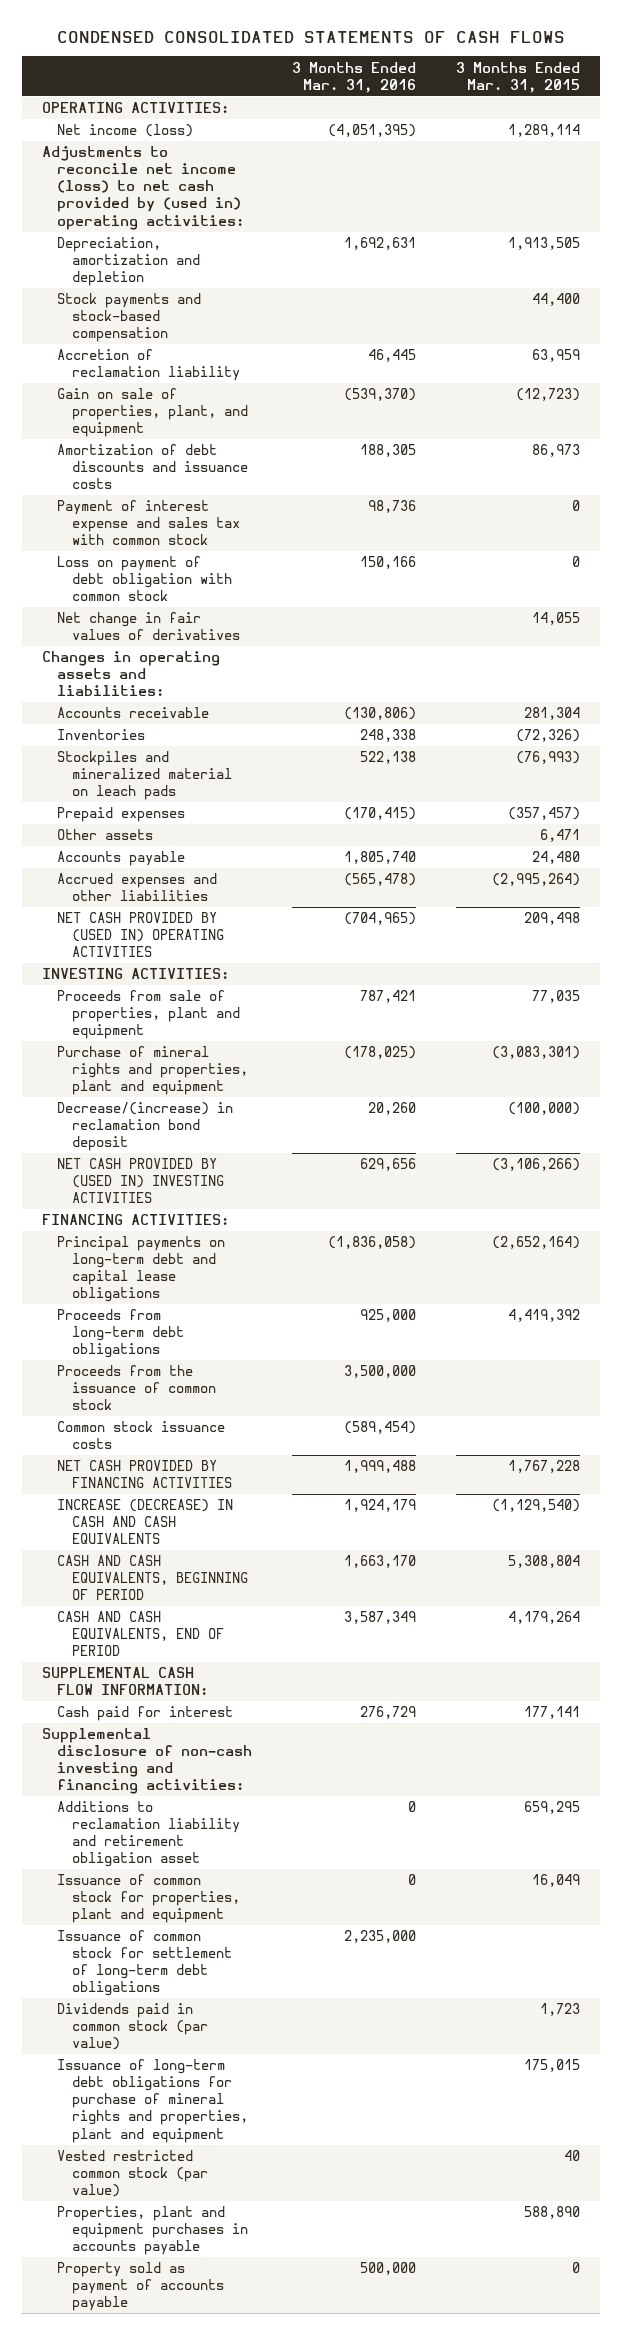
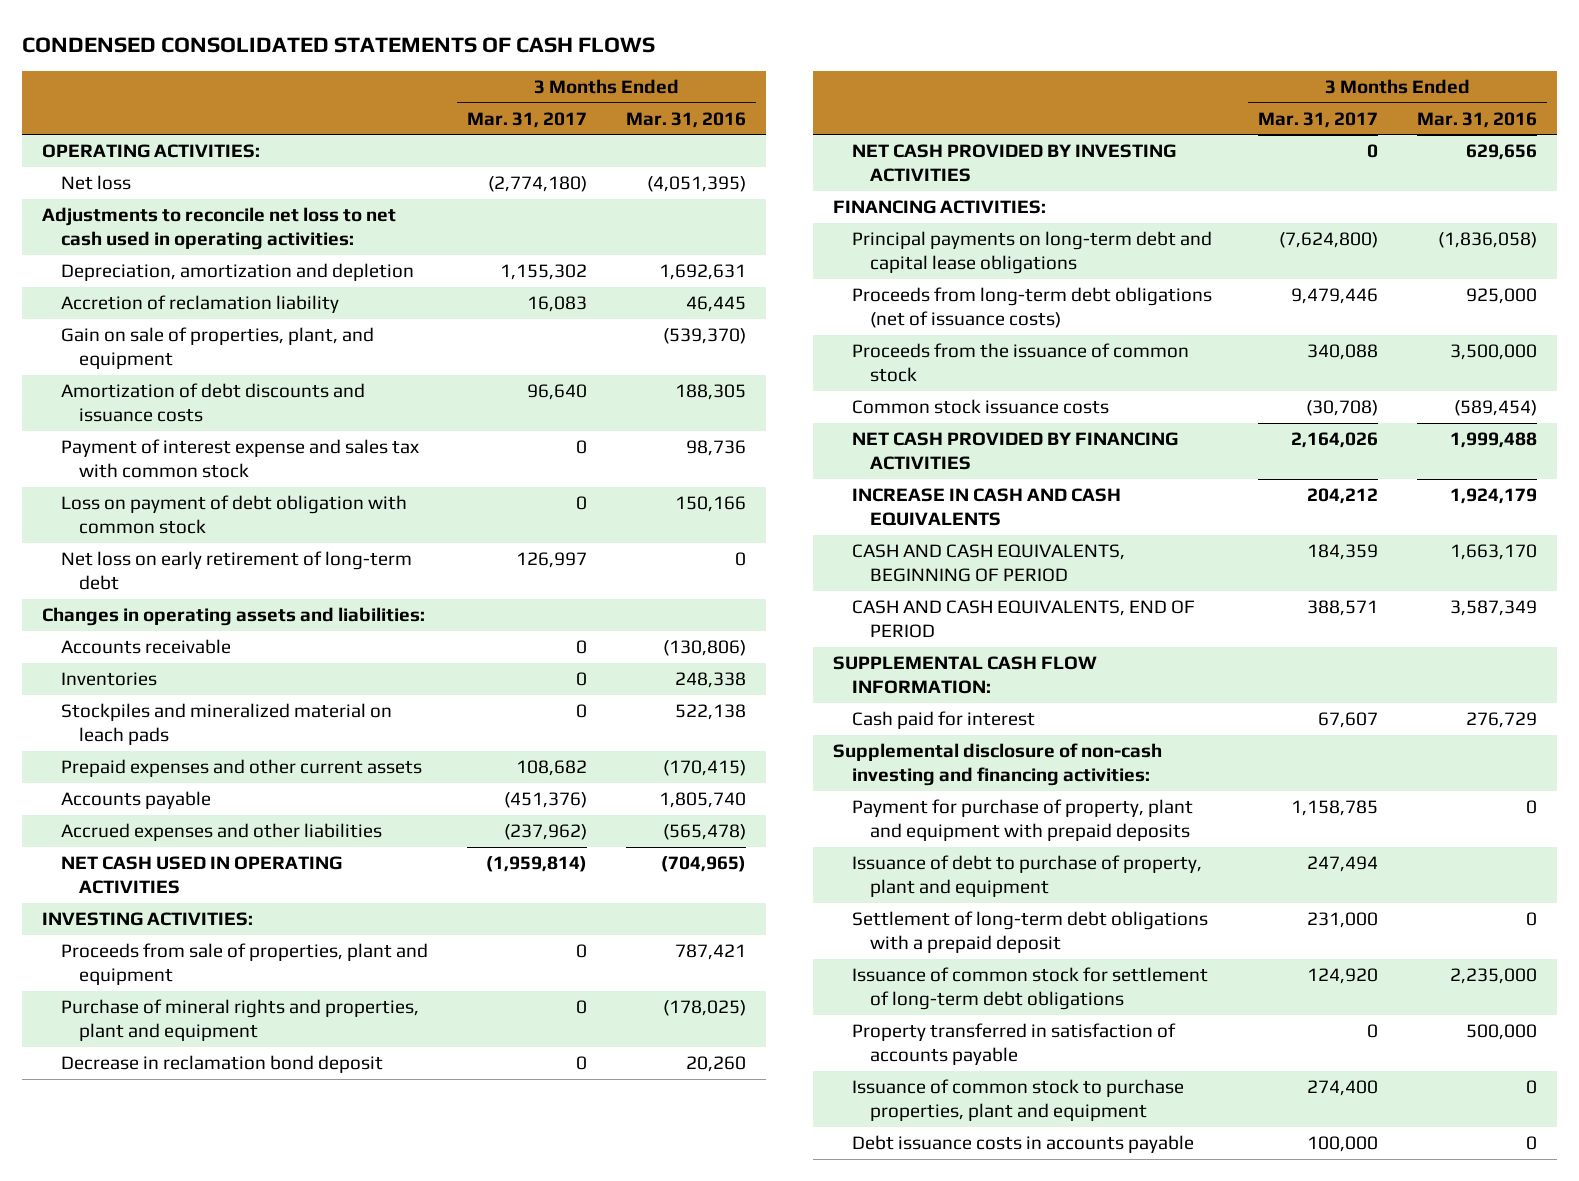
- | 3 Months Ended Mar. 31, 2016 | 3 Months Ended Mar. 31, 2015
+ | 3 Months Ended Mar. 31, 2017 | 3 Months Ended Mar. 31, 2016
- Net income (loss) | (4,051,395) | 1,289,114
- Adjustments to reconcile net income (loss) to net cash provided by (used in) operating activities:
+ Net loss | (2,774,180) | (4,051,395)
+ Adjustments to reconcile net loss to net cash used in operating activities:
- Stock payments and stock-based compensation | | 44,400
- Net change in fair values of derivatives | | 14,055
+ Net loss on early retirement of long-term debt | 126,997 | 0
- Prepaid expenses | (170,415) | (357,457)
- Other assets | | 6,471
+ Prepaid expenses and other current assets | 108,682 | (170,415)
- NET CASH PROVIDED BY (USED IN) OPERATING ACTIVITIES | (704,965) | 209,498
+ NET CASH USED IN OPERATING ACTIVITIES | (1,959,814) | (704,965)
- Decrease/(increase) in reclamation bond deposit | 20,260 | (100,000)
- NET CASH PROVIDED BY (USED IN) INVESTING ACTIVITIES | 629,656 | (3,106,266)
+ Decrease in reclamation bond deposit | 0 | 20,260
+ NET CASH PROVIDED BY INVESTING ACTIVITIES | 0 | 629,656
- Proceeds from long-term debt obligations | 925,000 | 4,419,392
+ Proceeds from long-term debt obligations (net of issuance costs) | 9,479,446 | 925,000
- INCREASE (DECREASE) IN CASH AND CASH EQUIVALENTS | 1,924,179 | (1,129,540)
+ INCREASE IN CASH AND CASH EQUIVALENTS | 204,212 | 1,924,179
- Additions to reclamation liability and retirement obligation asset | 0 | 659,295
- Issuance of common stock for properties, plant and equipment | 0 | 16,049
+ Payment for purchase of property, plant and equipment with prepaid deposits | 1,158,785 | 0
+ Issuance of debt to purchase of property, plant and equipment | 247,494 |
+ Settlement of long-term debt obligations with a prepaid deposit | 231,000 | 0
- Dividends paid in common stock (par value) | | 1,723
- Issuance of long-term debt obligations for purchase of mineral rights and properties, plant and equipment | | 175,015
- Vested restricted common stock (par value) | | 40
- Properties, plant and equipment purchases in accounts payable | | 588,890
- Property sold as payment of accounts payable | 500,000 | 0
+ Property transferred in satisfaction of accounts payable | 0 | 500,000
+ Issuance of common stock to purchase properties, plant and equipment | 274,400 | 0
+ Debt issuance costs in accounts payable | 100,000 | 0

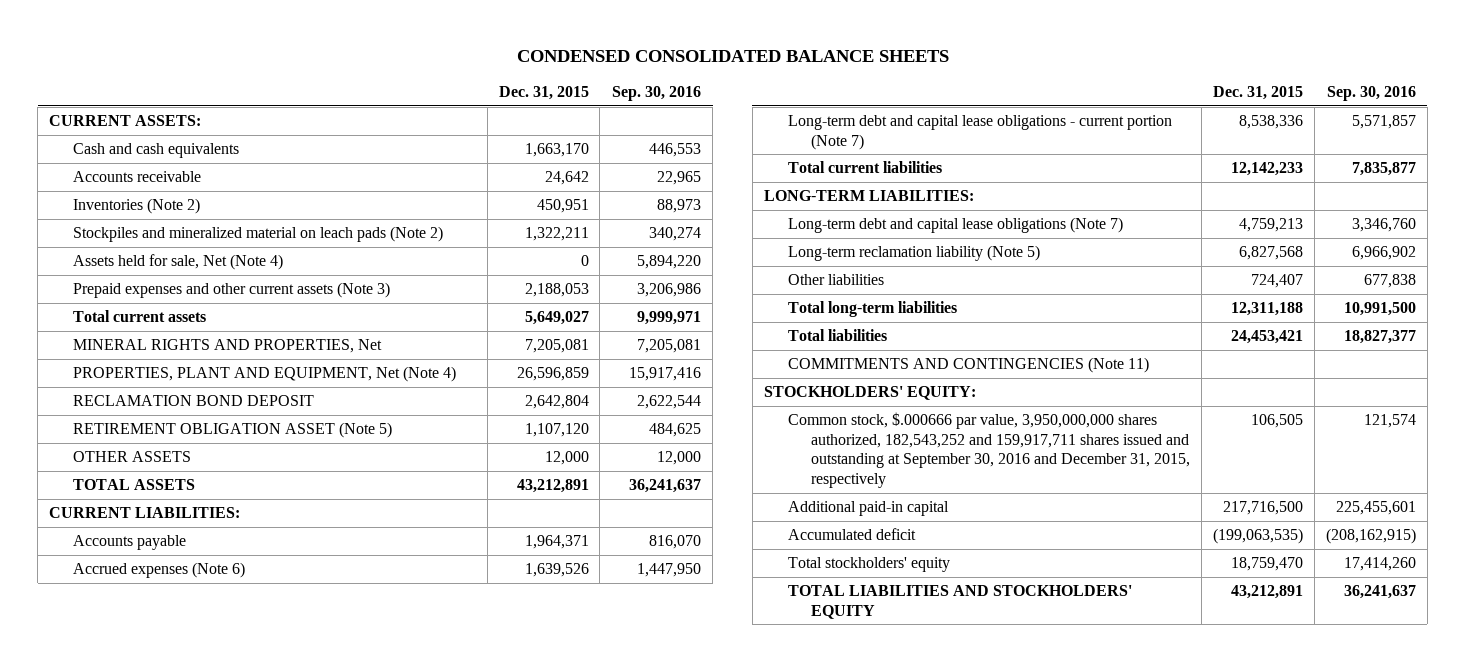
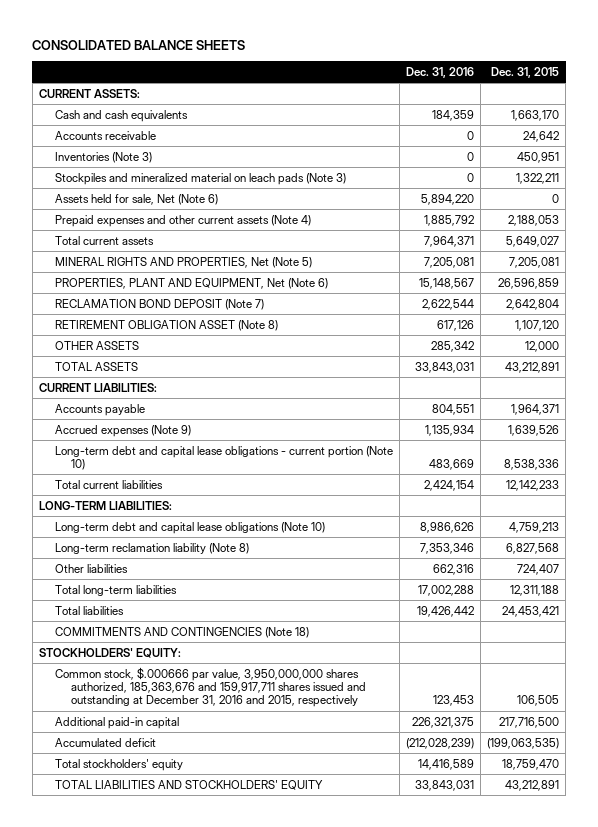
- CONDENSED CONSOLIDATED BALANCE SHEETS
+ CONSOLIDATED BALANCE SHEETS
- | Dec. 31, 2015 | Sep. 30, 2016
+ | Dec. 31, 2016 | Dec. 31, 2015
- Inventories (Note 2) | 450,951 | 88,973
- Stockpiles and mineralized material on leach pads (Note 2) | 1,322,211 | 340,274
- Assets held for sale, Net (Note 4) | 0 | 5,894,220
- Prepaid expenses and other current assets (Note 3) | 2,188,053 | 3,206,986
+ Inventories (Note 3) | 0 | 450,951
+ Stockpiles and mineralized material on leach pads (Note 3) | 0 | 1,322,211
+ Assets held for sale, Net (Note 6) | 5,894,220 | 0
+ Prepaid expenses and other current assets (Note 4) | 1,885,792 | 2,188,053
- MINERAL RIGHTS AND PROPERTIES, Net | 7,205,081 | 7,205,081
- PROPERTIES, PLANT AND EQUIPMENT, Net (Note 4) | 26,596,859 | 15,917,416
- RECLAMATION BOND DEPOSIT | 2,642,804 | 2,622,544
- RETIREMENT OBLIGATION ASSET (Note 5) | 1,107,120 | 484,625
+ MINERAL RIGHTS AND PROPERTIES, Net (Note 5) | 7,205,081 | 7,205,081
+ PROPERTIES, PLANT AND EQUIPMENT, Net (Note 6) | 15,148,567 | 26,596,859
+ RECLAMATION BOND DEPOSIT (Note 7) | 2,622,544 | 2,642,804
+ RETIREMENT OBLIGATION ASSET (Note 8) | 617,126 | 1,107,120
- Accrued expenses (Note 6) | 1,639,526 | 1,447,950
- Long-term debt and capital lease obligations - current portion (Note 7) | 8,538,336 | 5,571,857
+ Accrued expenses (Note 9) | 1,135,934 | 1,639,526
+ Long-term debt and capital lease obligations - current portion (Note 10) | 483,669 | 8,538,336
- Long-term debt and capital lease obligations (Note 7) | 4,759,213 | 3,346,760
- Long-term reclamation liability (Note 5) | 6,827,568 | 6,966,902
+ Long-term debt and capital lease obligations (Note 10) | 8,986,626 | 4,759,213
+ Long-term reclamation liability (Note 8) | 7,353,346 | 6,827,568
- COMMITMENTS AND CONTINGENCIES (Note 11)
+ COMMITMENTS AND CONTINGENCIES (Note 18)
- Common stock, $.000666 par value, 3,950,000,000 shares authorized, 182,543,252 and 159,917,711 shares issued and outstanding at September 30, 2016 and December 31, 2015, respectively | 106,505 | 121,574
+ Common stock, $.000666 par value, 3,950,000,000 shares authorized, 185,363,676 and 159,917,711 shares issued and outstanding at December 31, 2016 and 2015, respectively | 123,453 | 106,505

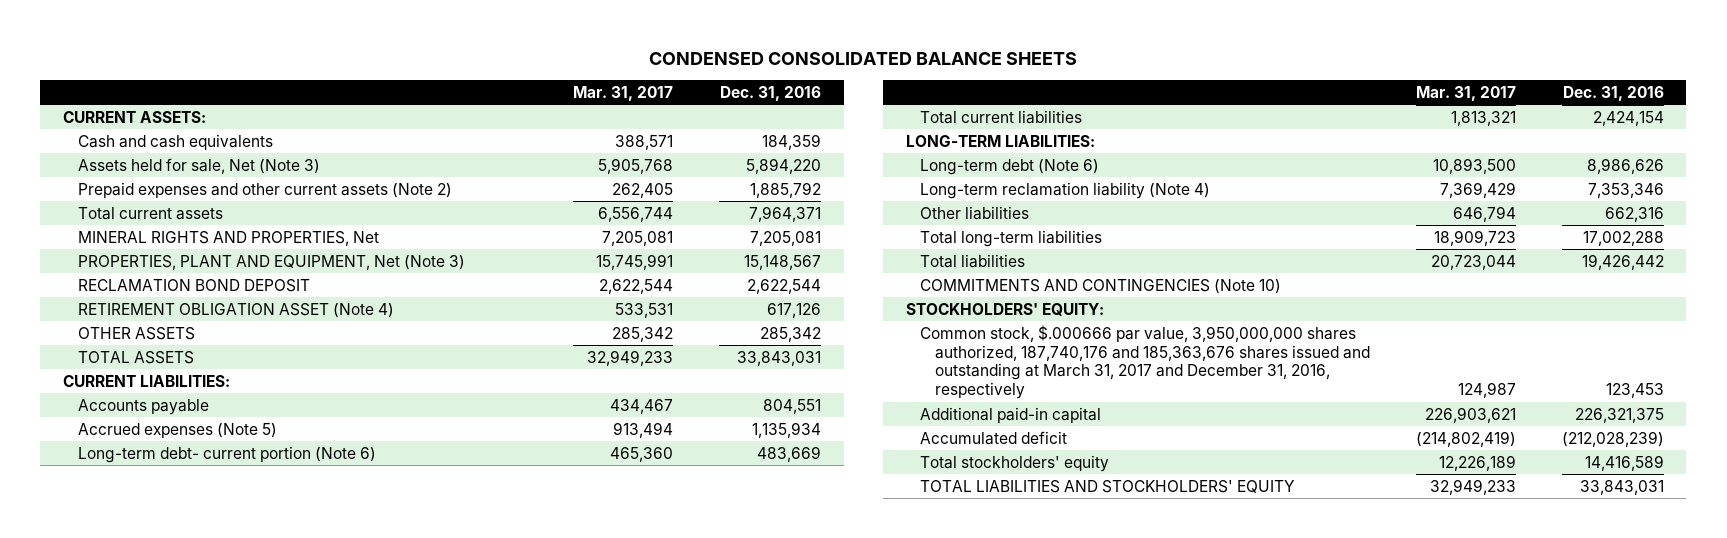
- CONSOLIDATED BALANCE SHEETS
+ CONDENSED CONSOLIDATED BALANCE SHEETS
- | Dec. 31, 2016 | Dec. 31, 2015
+ | Mar. 31, 2017 | Dec. 31, 2016
- Accounts receivable | 0 | 24,642
- Inventories (Note 3) | 0 | 450,951
- Stockpiles and mineralized material on leach pads (Note 3) | 0 | 1,322,211
- Assets held for sale, Net (Note 6) | 5,894,220 | 0
- Prepaid expenses and other current assets (Note 4) | 1,885,792 | 2,188,053
+ Assets held for sale, Net (Note 3) | 5,905,768 | 5,894,220
+ Prepaid expenses and other current assets (Note 2) | 262,405 | 1,885,792
- MINERAL RIGHTS AND PROPERTIES, Net (Note 5) | 7,205,081 | 7,205,081
- PROPERTIES, PLANT AND EQUIPMENT, Net (Note 6) | 15,148,567 | 26,596,859
- RECLAMATION BOND DEPOSIT (Note 7) | 2,622,544 | 2,642,804
- RETIREMENT OBLIGATION ASSET (Note 8) | 617,126 | 1,107,120
+ MINERAL RIGHTS AND PROPERTIES, Net | 7,205,081 | 7,205,081
+ PROPERTIES, PLANT AND EQUIPMENT, Net (Note 3) | 15,745,991 | 15,148,567
+ RECLAMATION BOND DEPOSIT | 2,622,544 | 2,622,544
+ RETIREMENT OBLIGATION ASSET (Note 4) | 533,531 | 617,126
- Accrued expenses (Note 9) | 1,135,934 | 1,639,526
- Long-term debt and capital lease obligations - current portion (Note 10) | 483,669 | 8,538,336
+ Accrued expenses (Note 5) | 913,494 | 1,135,934
+ Long-term debt- current portion (Note 6) | 465,360 | 483,669
- Long-term debt and capital lease obligations (Note 10) | 8,986,626 | 4,759,213
- Long-term reclamation liability (Note 8) | 7,353,346 | 6,827,568
+ Long-term debt (Note 6) | 10,893,500 | 8,986,626
+ Long-term reclamation liability (Note 4) | 7,369,429 | 7,353,346
- COMMITMENTS AND CONTINGENCIES (Note 18)
+ COMMITMENTS AND CONTINGENCIES (Note 10)
- Common stock, $.000666 par value, 3,950,000,000 shares authorized, 185,363,676 and 159,917,711 shares issued and outstanding at December 31, 2016 and 2015, respectively | 123,453 | 106,505
+ Common stock, $.000666 par value, 3,950,000,000 shares authorized, 187,740,176 and 185,363,676 shares issued and outstanding at March 31, 2017 and December 31, 2016, respectively | 124,987 | 123,453

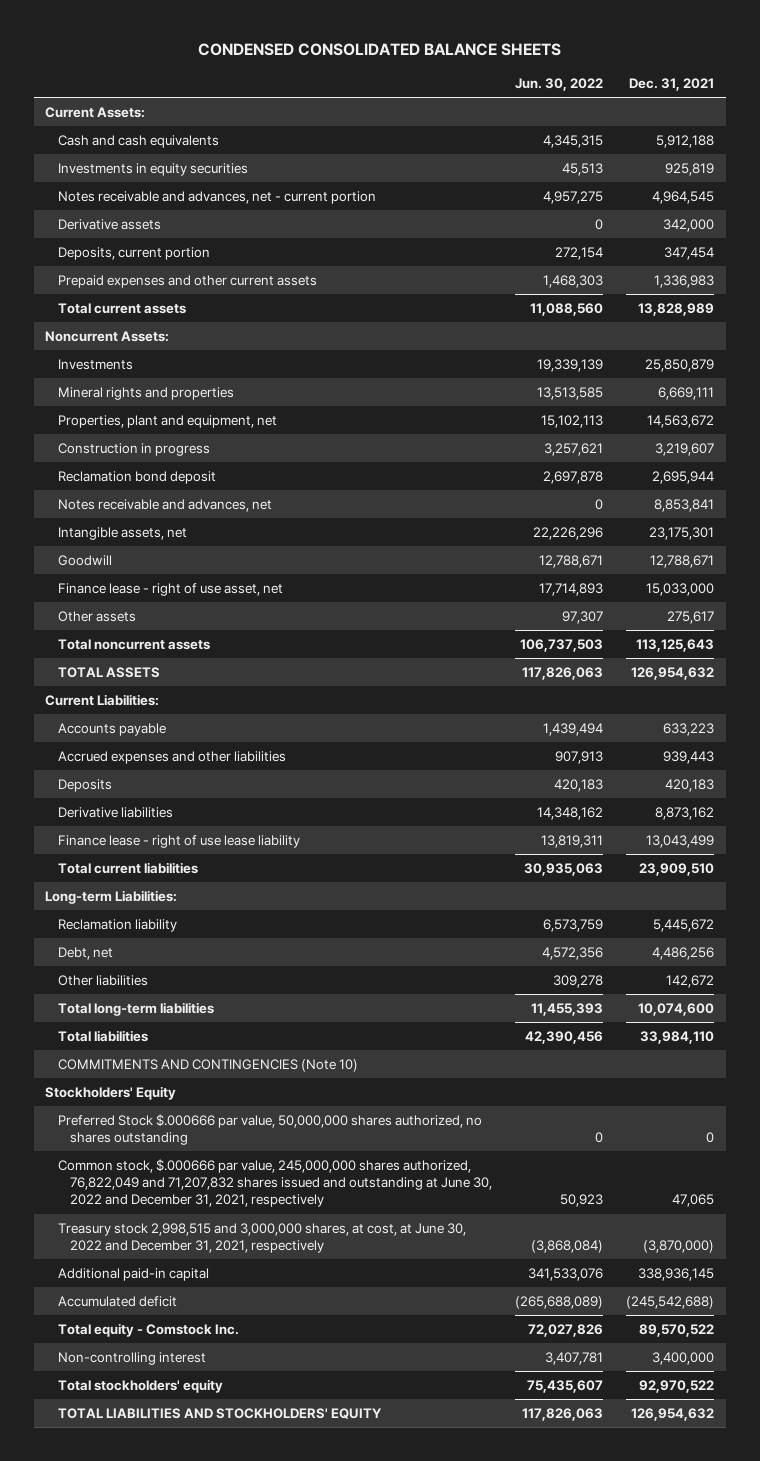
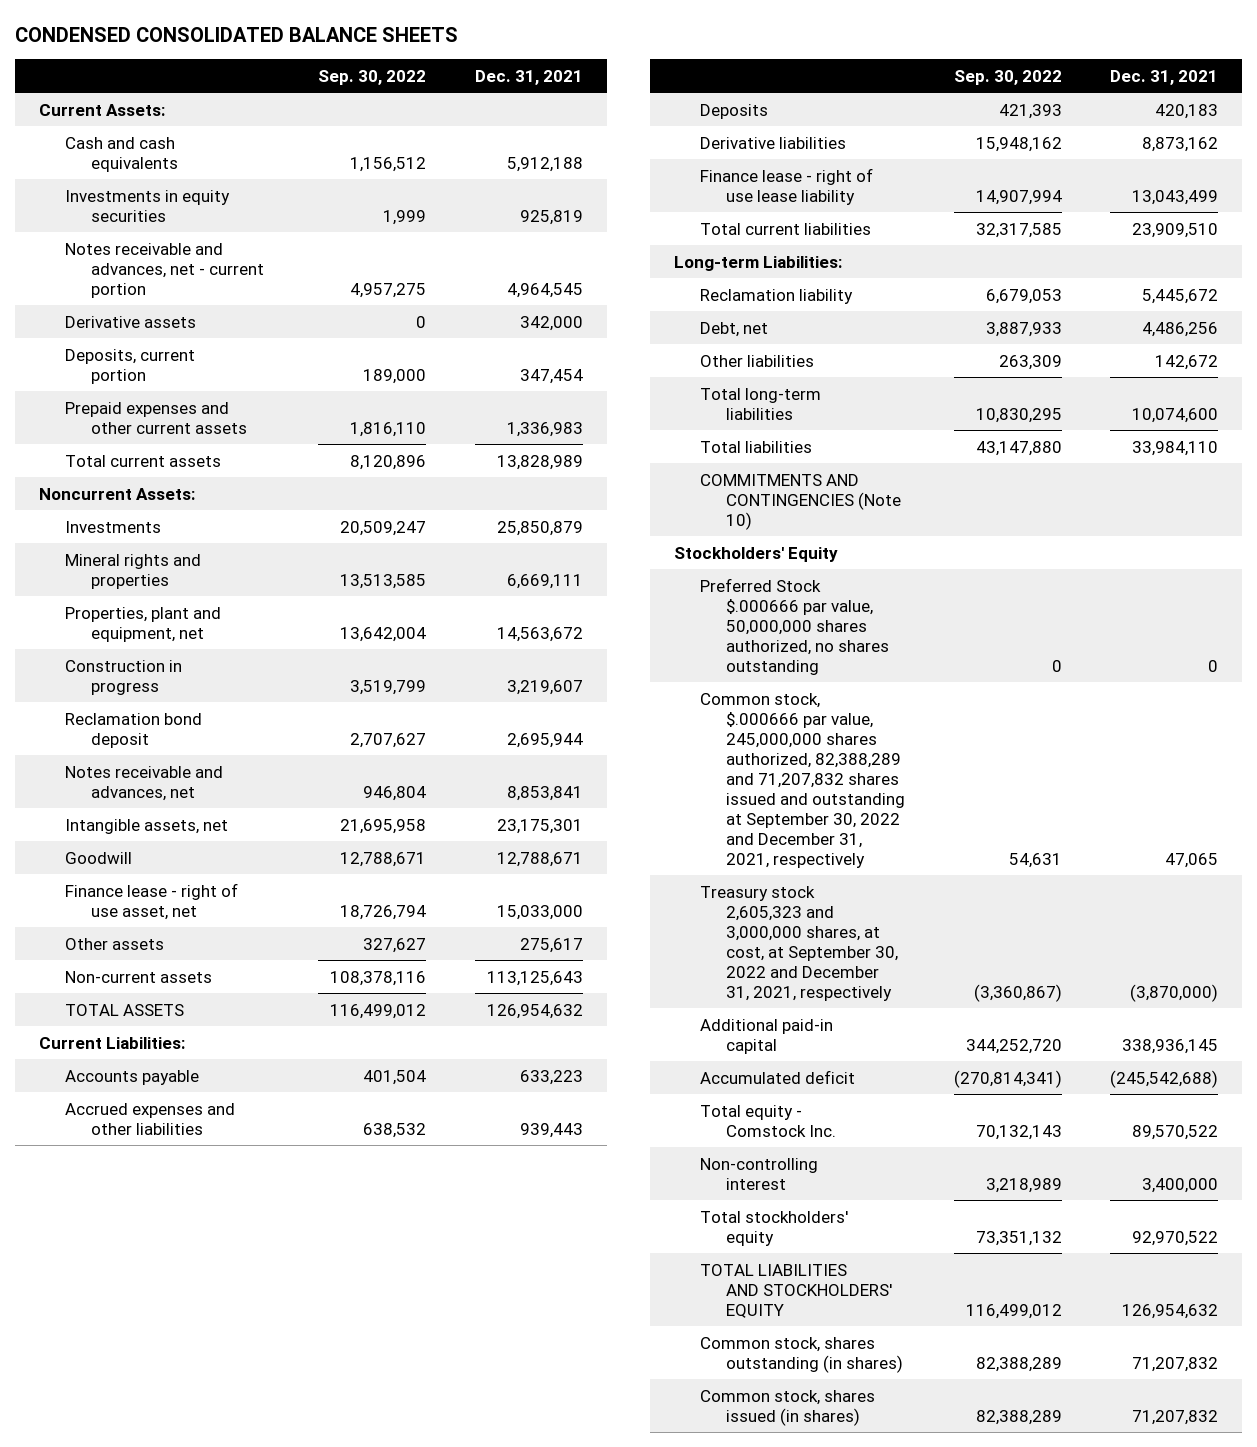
- | Jun. 30, 2022 | Dec. 31, 2021
+ | Sep. 30, 2022 | Dec. 31, 2021
- Total noncurrent assets | 106,737,503 | 113,125,643
+ Non-current assets | 108,378,116 | 113,125,643
- Common stock, $.000666 par value, 245,000,000 shares authorized, 76,822,049 and 71,207,832 shares issued and outstanding at June 30, 2022 and December 31, 2021, respectively | 50,923 | 47,065
- Treasury stock 2,998,515 and 3,000,000 shares, at cost, at June 30, 2022 and December 31, 2021, respectively | (3,868,084) | (3,870,000)
+ Common stock, $.000666 par value, 245,000,000 shares authorized, 82,388,289 and 71,207,832 shares issued and outstanding at September 30, 2022 and December 31, 2021, respectively | 54,631 | 47,065
+ Treasury stock 2,605,323 and 3,000,000 shares, at cost, at September 30, 2022 and December 31, 2021, respectively | (3,360,867) | (3,870,000)
+ Common stock, shares outstanding (in shares) | 82,388,289 | 71,207,832
+ Common stock, shares issued (in shares) | 82,388,289 | 71,207,832

